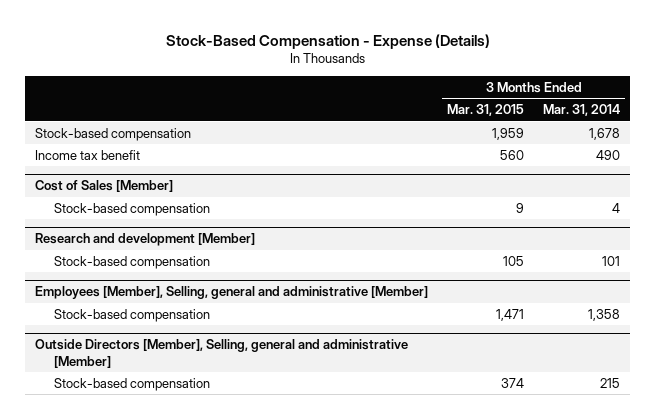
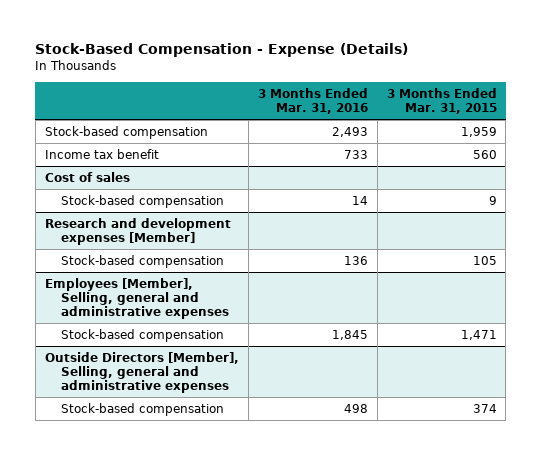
- | 3 Months Ended Mar. 31, 2015 | 3 Months Ended Mar. 31, 2014
+ | 3 Months Ended Mar. 31, 2016 | 3 Months Ended Mar. 31, 2015
- Cost of Sales [Member]
+ Cost of sales
- Research and development [Member]
+ Research and development expenses [Member]
- Employees [Member], Selling, general and administrative [Member]
+ Employees [Member], Selling, general and administrative expenses
- Outside Directors [Member], Selling, general and administrative [Member]
+ Outside Directors [Member], Selling, general and administrative expenses

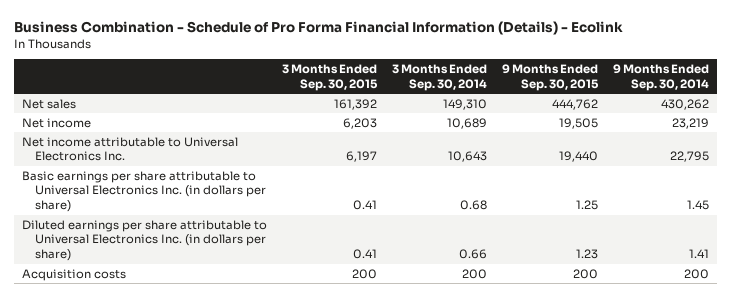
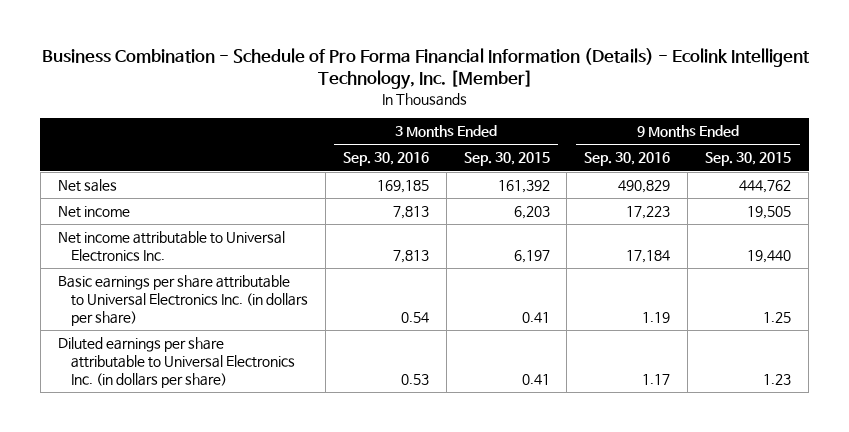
- Business Combination - Schedule of Pro Forma Financial Information (Details) - Ecolink
+ Business Combination - Schedule of Pro Forma Financial Information (Details) - Ecolink Intelligent Technology, Inc. [Member]
- | 3 Months Ended Sep. 30, 2015 | 3 Months Ended Sep. 30, 2014 | 9 Months Ended Sep. 30, 2015 | 9 Months Ended Sep. 30, 2014
+ | 3 Months Ended Sep. 30, 2016 | 3 Months Ended Sep. 30, 2015 | 9 Months Ended Sep. 30, 2016 | 9 Months Ended Sep. 30, 2015
- Acquisition costs | 200 | 200 | 200 | 200

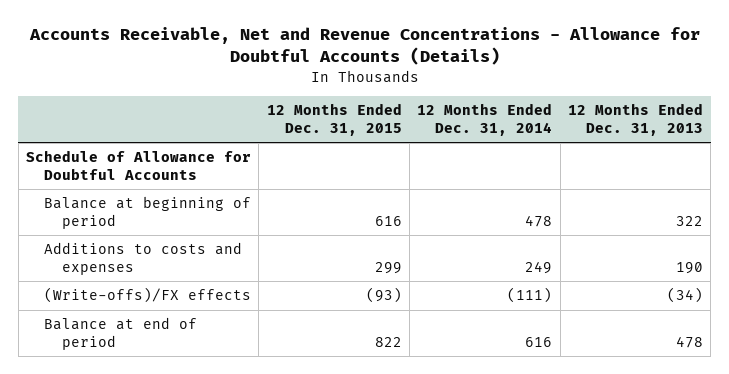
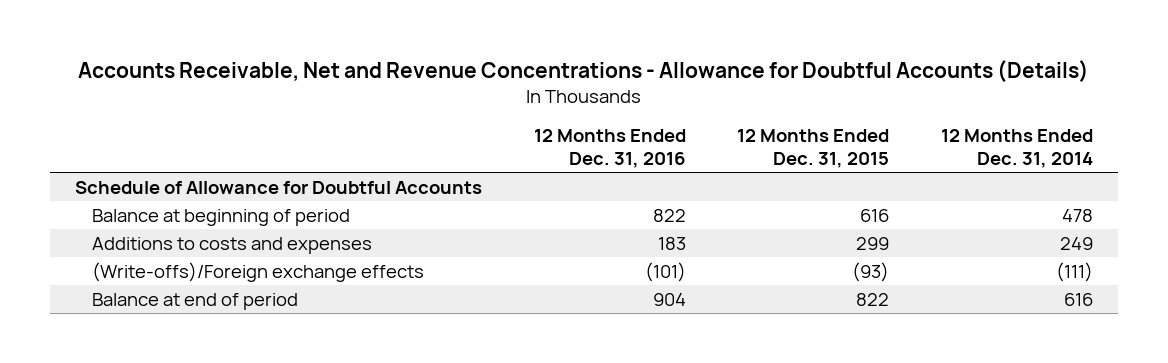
- | 12 Months Ended Dec. 31, 2015 | 12 Months Ended Dec. 31, 2014 | 12 Months Ended Dec. 31, 2013
+ | 12 Months Ended Dec. 31, 2016 | 12 Months Ended Dec. 31, 2015 | 12 Months Ended Dec. 31, 2014
- (Write-offs)/FX effects | (93) | (111) | (34)
+ (Write-offs)/Foreign exchange effects | (101) | (93) | (111)

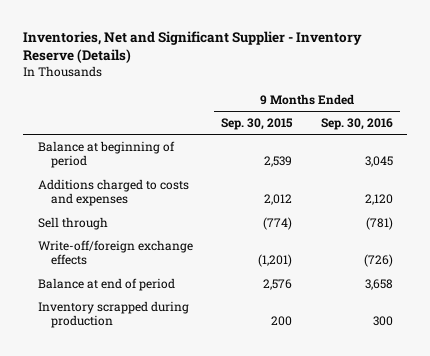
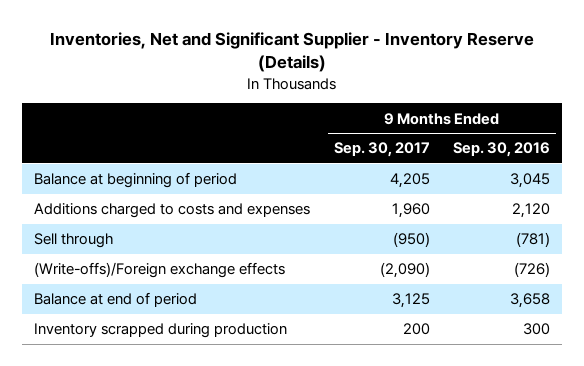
- | 9 Months Ended Sep. 30, 2015 | 9 Months Ended Sep. 30, 2016
+ | 9 Months Ended Sep. 30, 2017 | 9 Months Ended Sep. 30, 2016
- Write-off/foreign exchange effects | (1,201) | (726)
+ (Write-offs)/Foreign exchange effects | (2,090) | (726)

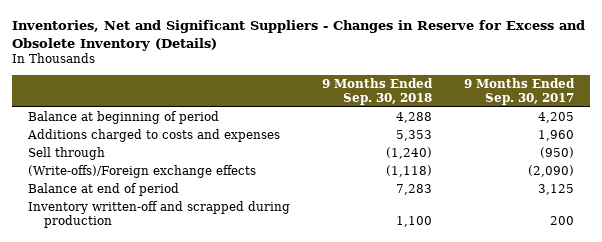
- Inventories, Net and Significant Supplier - Inventory Reserve (Details)
+ Inventories, Net and Significant Suppliers - Changes in Reserve for Excess and Obsolete Inventory (Details)
- | 9 Months Ended Sep. 30, 2017 | 9 Months Ended Sep. 30, 2016
+ | 9 Months Ended Sep. 30, 2018 | 9 Months Ended Sep. 30, 2017
- Inventory scrapped during production | 200 | 300
+ Inventory written-off and scrapped during production | 1,100 | 200

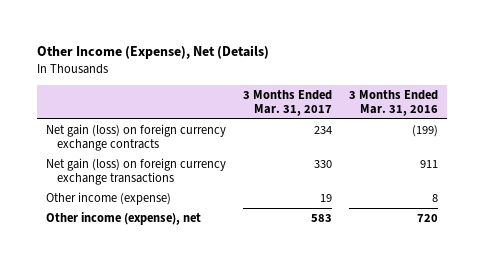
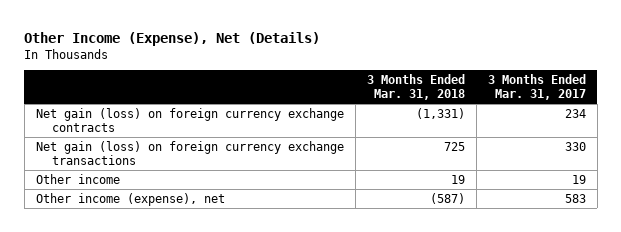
- | 3 Months Ended Mar. 31, 2017 | 3 Months Ended Mar. 31, 2016
+ | 3 Months Ended Mar. 31, 2018 | 3 Months Ended Mar. 31, 2017
- Other income (expense) | 19 | 8
+ Other income | 19 | 19

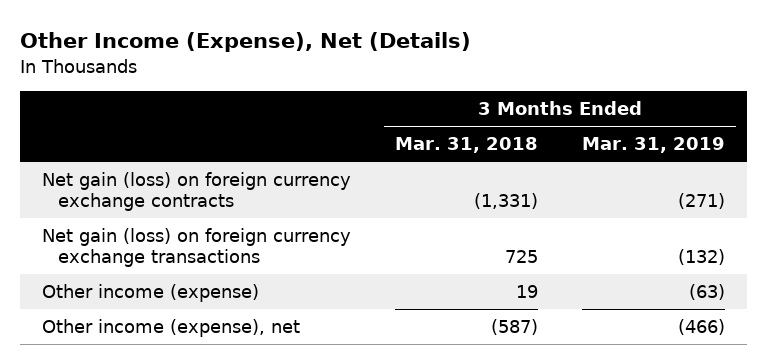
- | 3 Months Ended Mar. 31, 2018 | 3 Months Ended Mar. 31, 2017
+ | 3 Months Ended Mar. 31, 2018 | 3 Months Ended Mar. 31, 2019
- Other income | 19 | 19
+ Other income (expense) | 19 | (63)

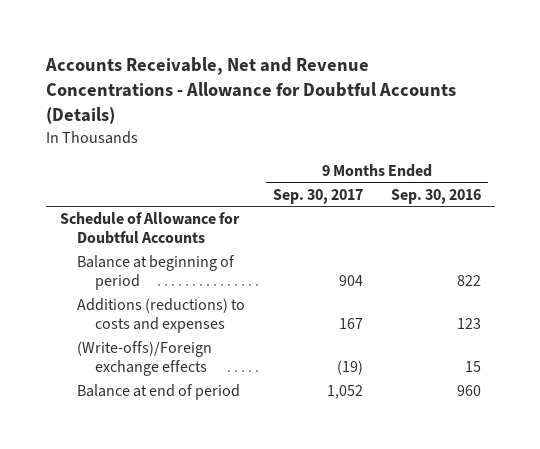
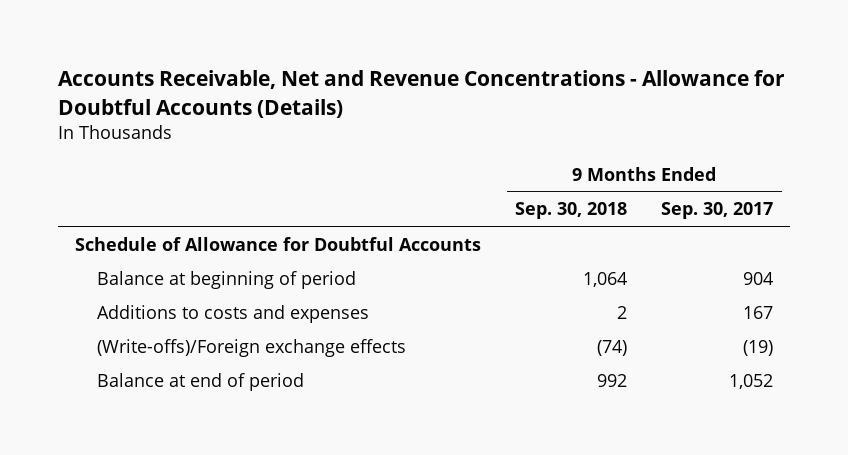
- | 9 Months Ended Sep. 30, 2017 | 9 Months Ended Sep. 30, 2016
+ | 9 Months Ended Sep. 30, 2018 | 9 Months Ended Sep. 30, 2017
- Additions (reductions) to costs and expenses | 167 | 123
+ Additions to costs and expenses | 2 | 167

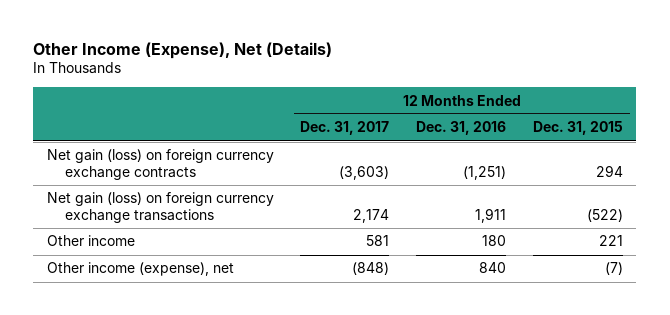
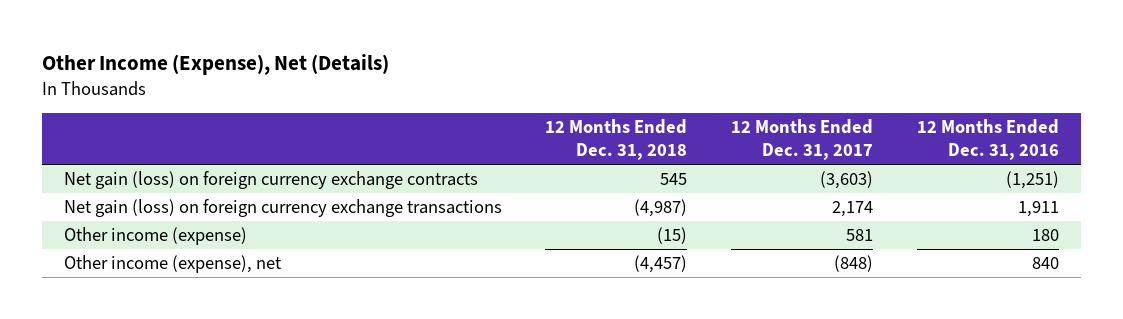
- | 12 Months Ended Dec. 31, 2017 | 12 Months Ended Dec. 31, 2016 | 12 Months Ended Dec. 31, 2015
+ | 12 Months Ended Dec. 31, 2018 | 12 Months Ended Dec. 31, 2017 | 12 Months Ended Dec. 31, 2016
- Other income | 581 | 180 | 221
+ Other income (expense) | (15) | 581 | 180

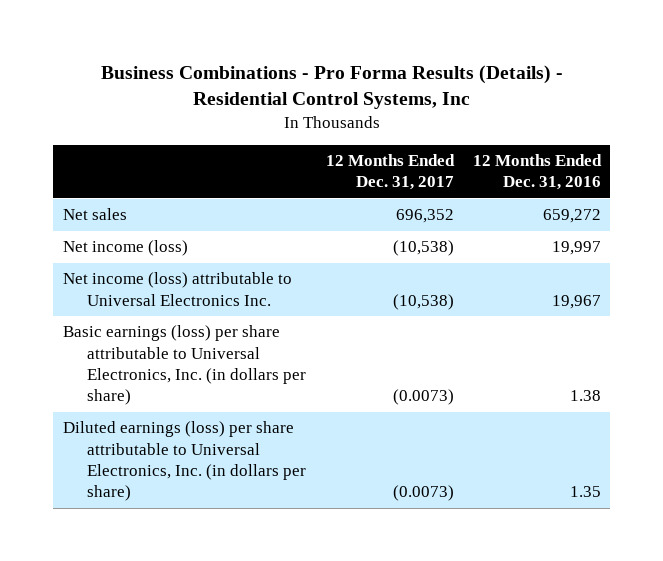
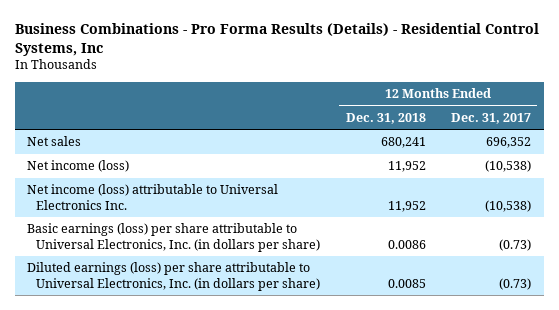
- | 12 Months Ended Dec. 31, 2017 | 12 Months Ended Dec. 31, 2016
+ | 12 Months Ended Dec. 31, 2018 | 12 Months Ended Dec. 31, 2017
- Basic earnings (loss) per share attributable to Universal Electronics, Inc. (in dollars per share) | (0.0073) | 1.38
- Diluted earnings (loss) per share attributable to Universal Electronics, Inc. (in dollars per share) | (0.0073) | 1.35
+ Basic earnings (loss) per share attributable to Universal Electronics, Inc. (in dollars per share) | 0.0086 | (0.73)
+ Diluted earnings (loss) per share attributable to Universal Electronics, Inc. (in dollars per share) | 0.0085 | (0.73)

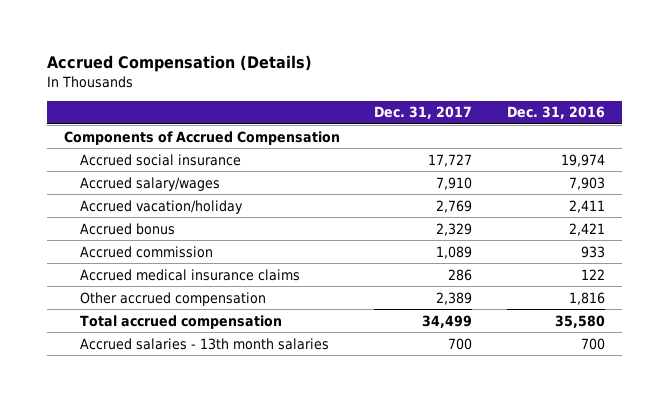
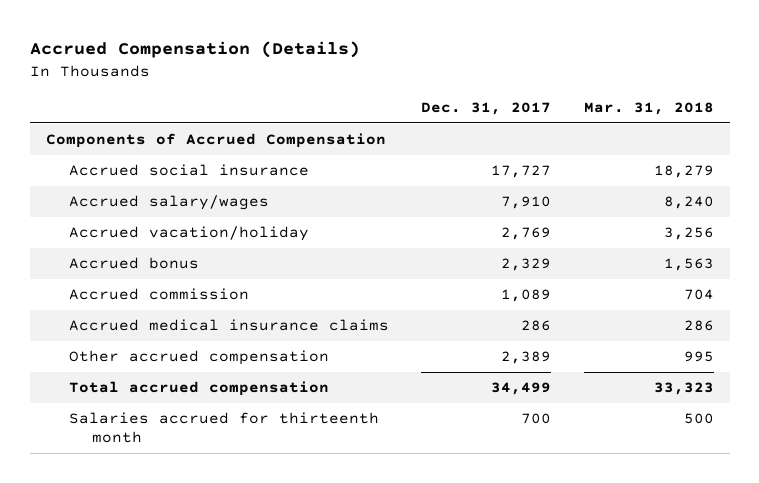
- | Dec. 31, 2017 | Dec. 31, 2016
+ | Dec. 31, 2017 | Mar. 31, 2018
- Accrued salaries - 13th month salaries | 700 | 700
+ Salaries accrued for thirteenth month | 700 | 500

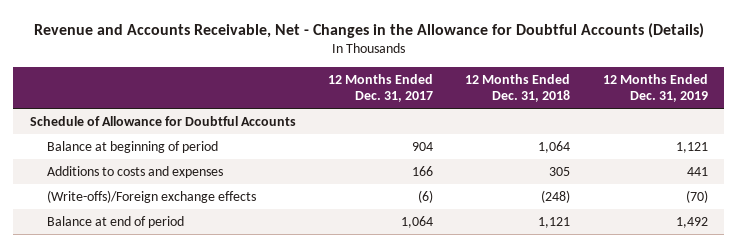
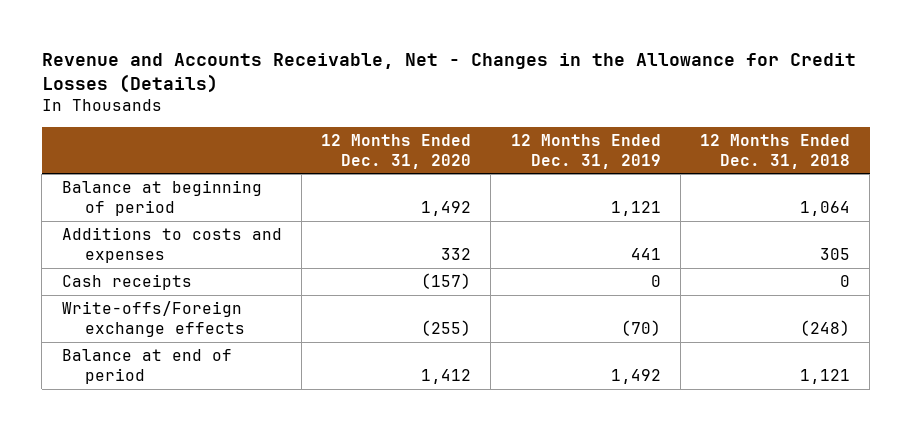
- Revenue and Accounts Receivable, Net - Changes in the Allowance for Doubtful Accounts (Details)
+ Revenue and Accounts Receivable, Net - Changes in the Allowance for Credit Losses (Details)
- | 12 Months Ended Dec. 31, 2017 | 12 Months Ended Dec. 31, 2018 | 12 Months Ended Dec. 31, 2019
+ | 12 Months Ended Dec. 31, 2020 | 12 Months Ended Dec. 31, 2019 | 12 Months Ended Dec. 31, 2018
- Schedule of Allowance for Doubtful Accounts
- (Write-offs)/Foreign exchange effects | (6) | (248) | (70)
+ Cash receipts | (157) | 0 | 0
+ Write-offs/Foreign exchange effects | (255) | (70) | (248)

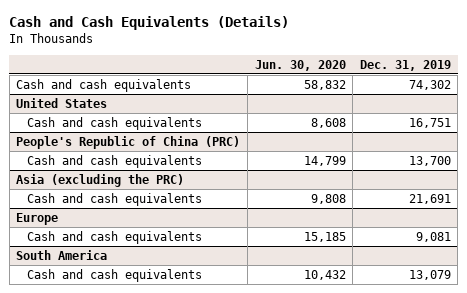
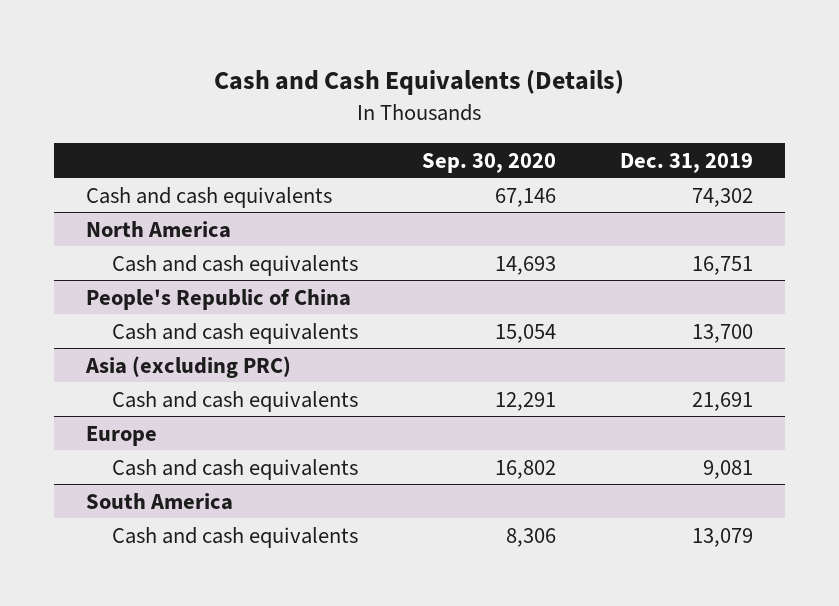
- | Jun. 30, 2020 | Dec. 31, 2019
+ | Sep. 30, 2020 | Dec. 31, 2019
- United States
+ North America
- People's Republic of China (PRC)
+ People's Republic of China
- Asia (excluding the PRC)
+ Asia (excluding PRC)

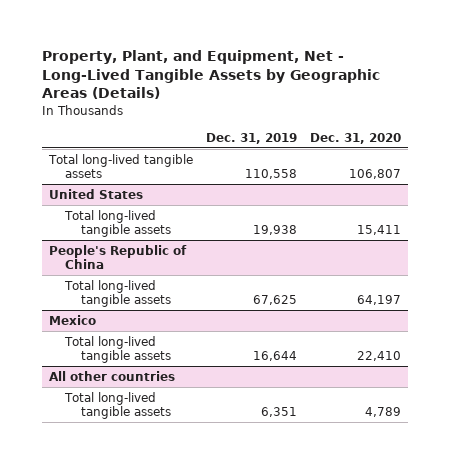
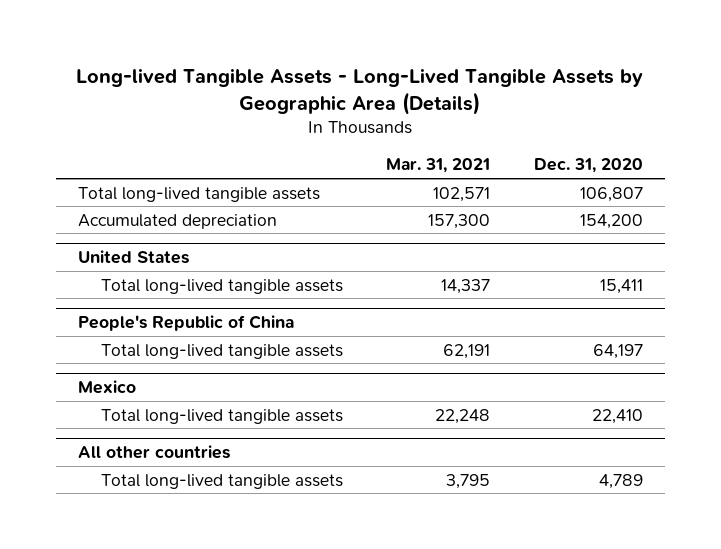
- Property, Plant, and Equipment, Net - Long-Lived Tangible Assets by Geographic Areas (Details)
+ Long-lived Tangible Assets - Long-Lived Tangible Assets by Geographic Area (Details)
- | Dec. 31, 2019 | Dec. 31, 2020
+ | Mar. 31, 2021 | Dec. 31, 2020
+ Accumulated depreciation | 157,300 | 154,200

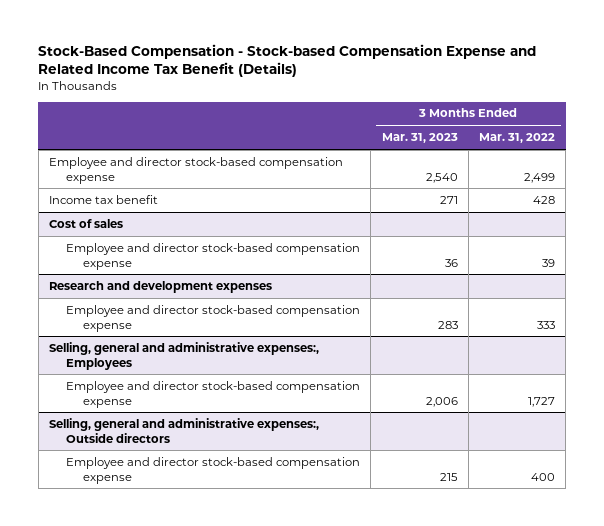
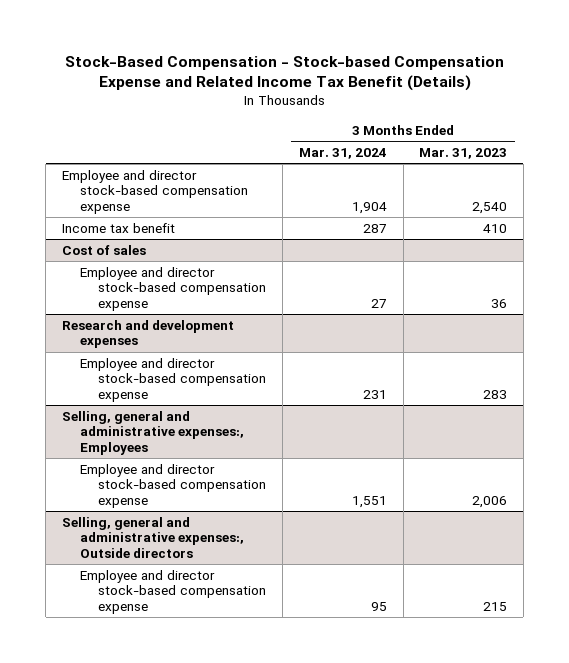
- | 3 Months Ended Mar. 31, 2023 | 3 Months Ended Mar. 31, 2022
+ | 3 Months Ended Mar. 31, 2024 | 3 Months Ended Mar. 31, 2023
- Income tax benefit | 271 | 428
+ Income tax benefit | 287 | 410

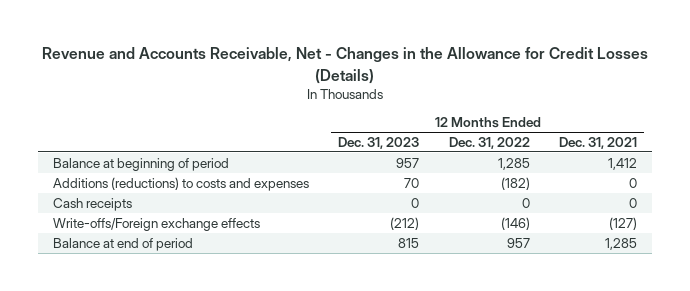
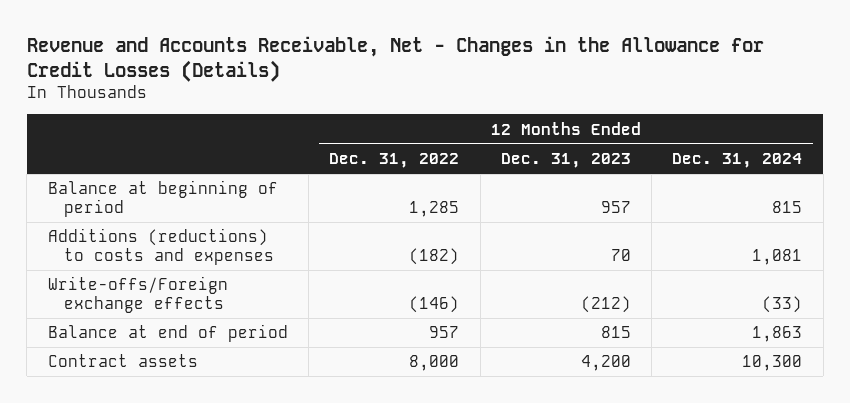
- | 12 Months Ended Dec. 31, 2023 | 12 Months Ended Dec. 31, 2022 | 12 Months Ended Dec. 31, 2021
+ | 12 Months Ended Dec. 31, 2022 | 12 Months Ended Dec. 31, 2023 | 12 Months Ended Dec. 31, 2024
- Cash receipts | 0 | 0 | 0
+ Contract assets | 8,000 | 4,200 | 10,300

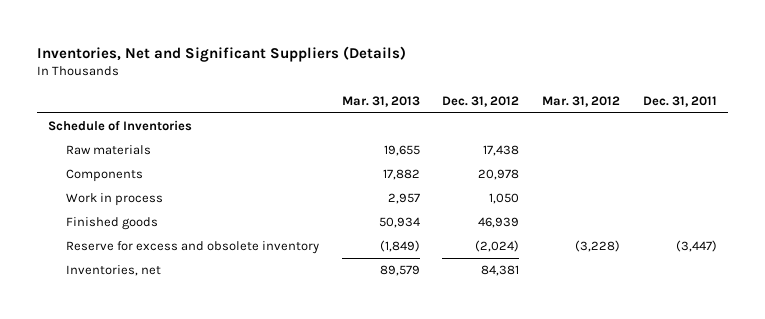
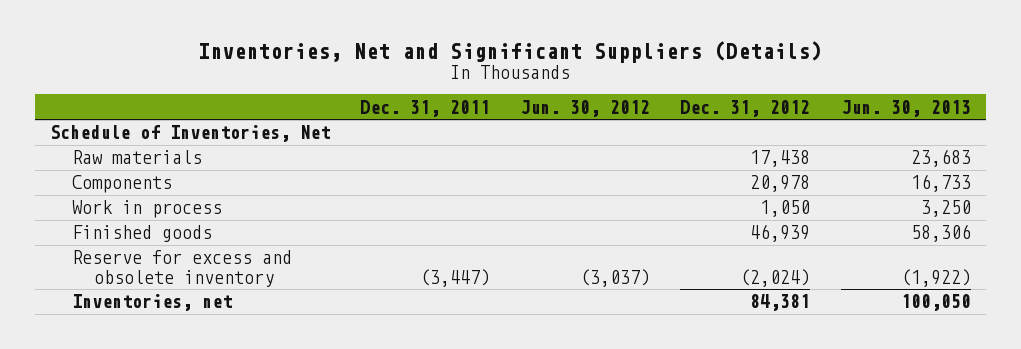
- | Mar. 31, 2013 | Dec. 31, 2012 | Mar. 31, 2012 | Dec. 31, 2011
+ | Dec. 31, 2011 | Jun. 30, 2012 | Dec. 31, 2012 | Jun. 30, 2013
- Schedule of Inventories
+ Schedule of Inventories, Net

